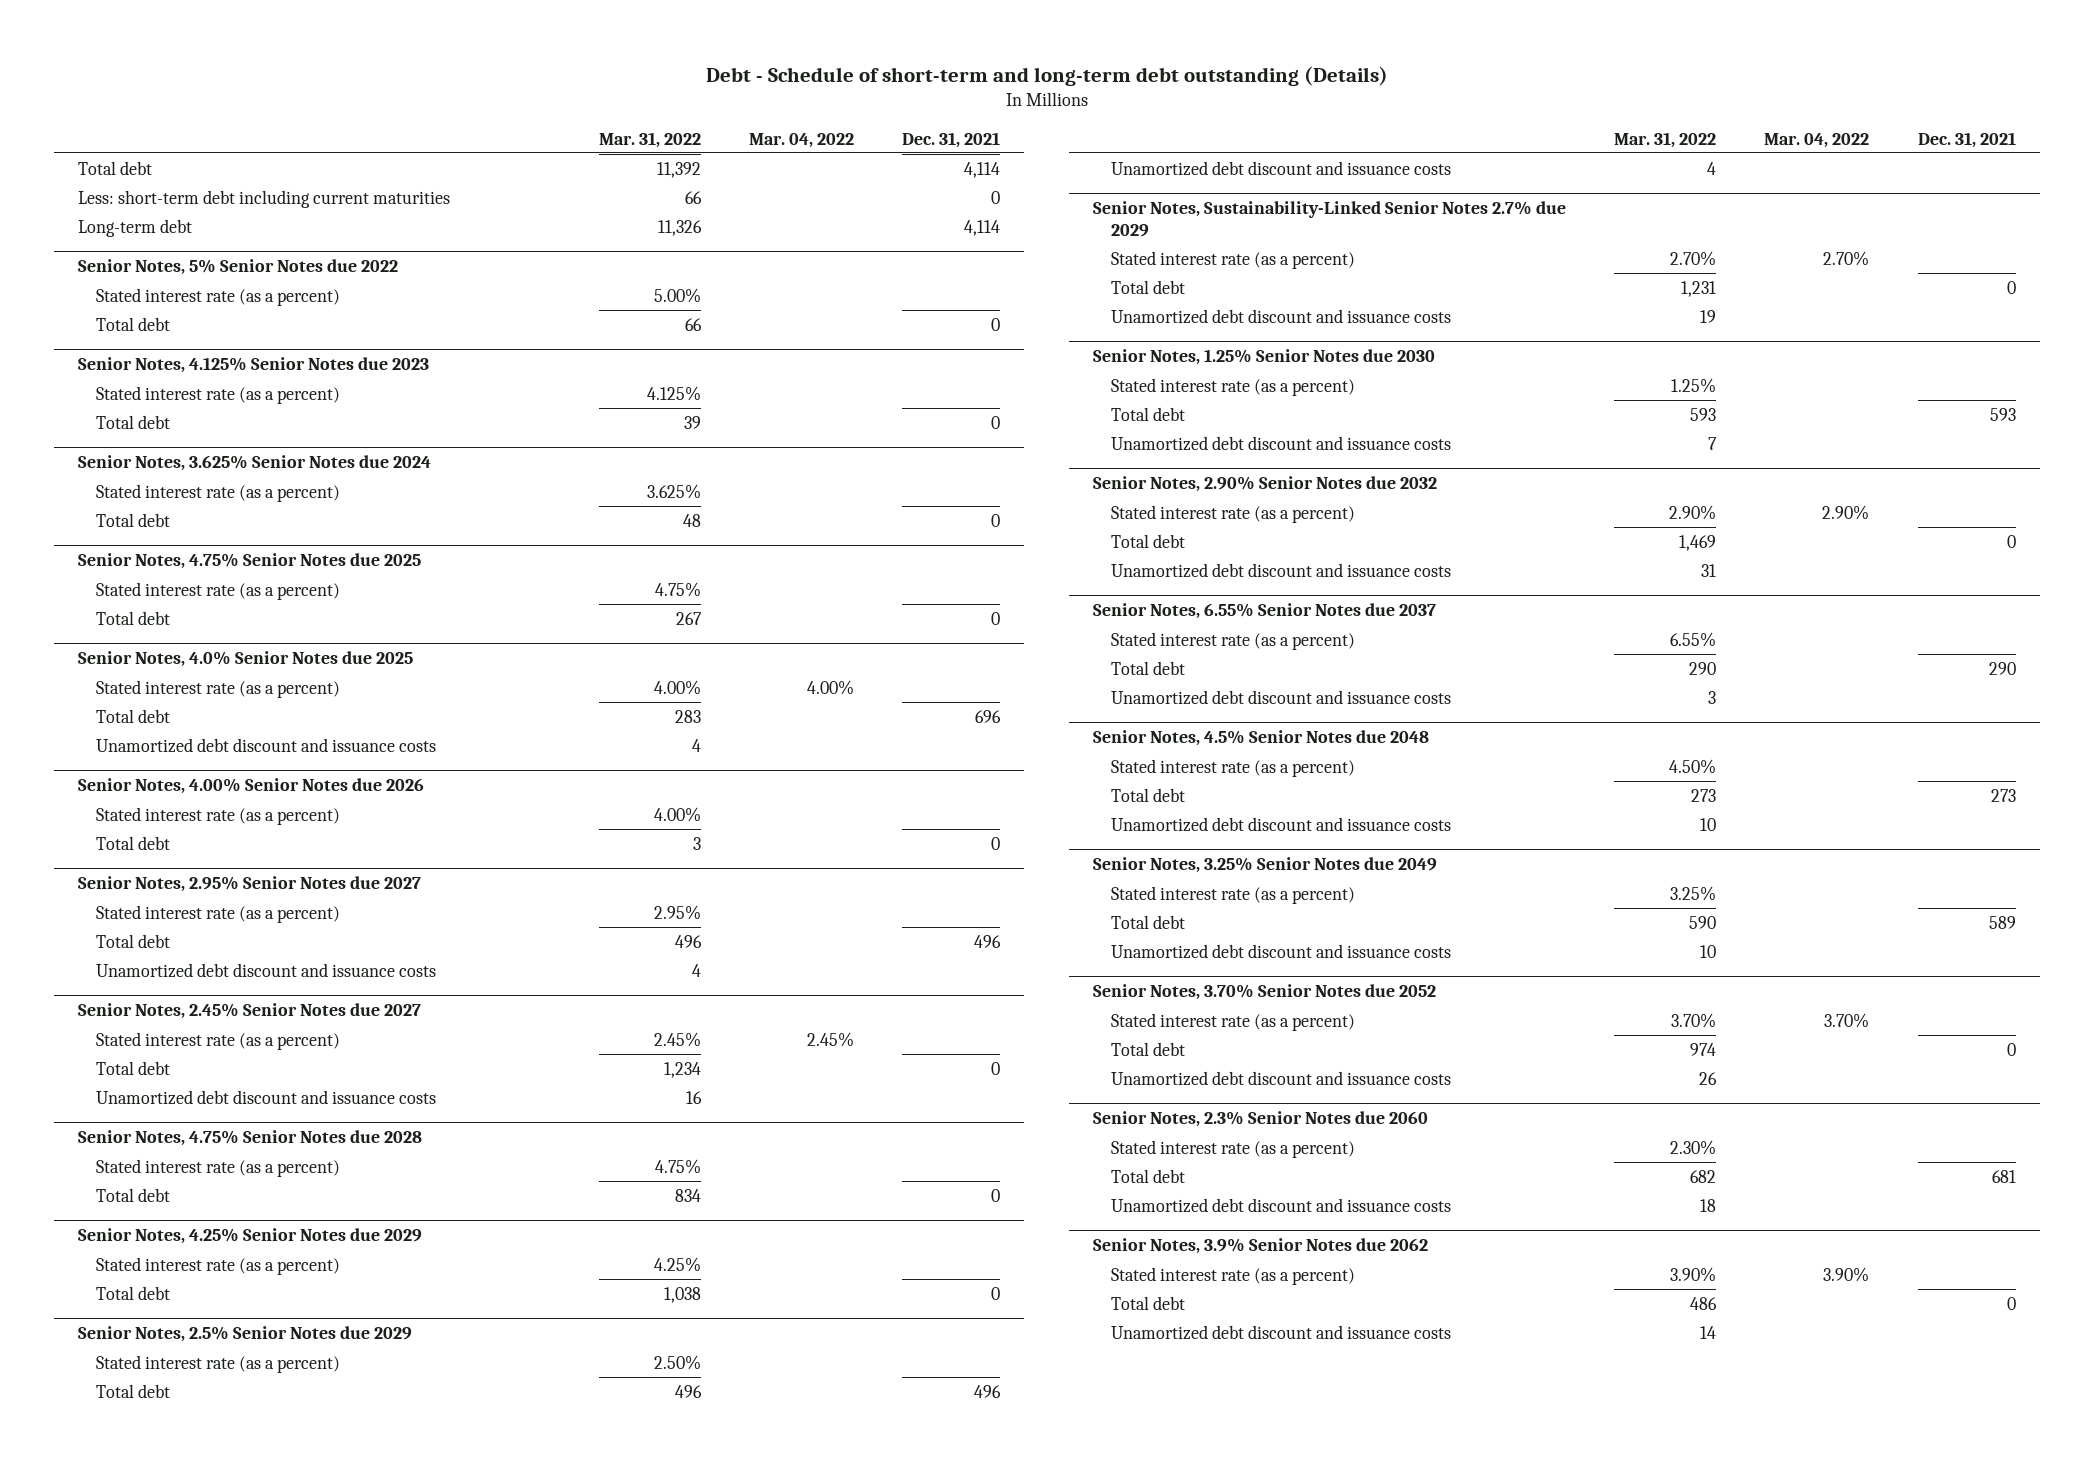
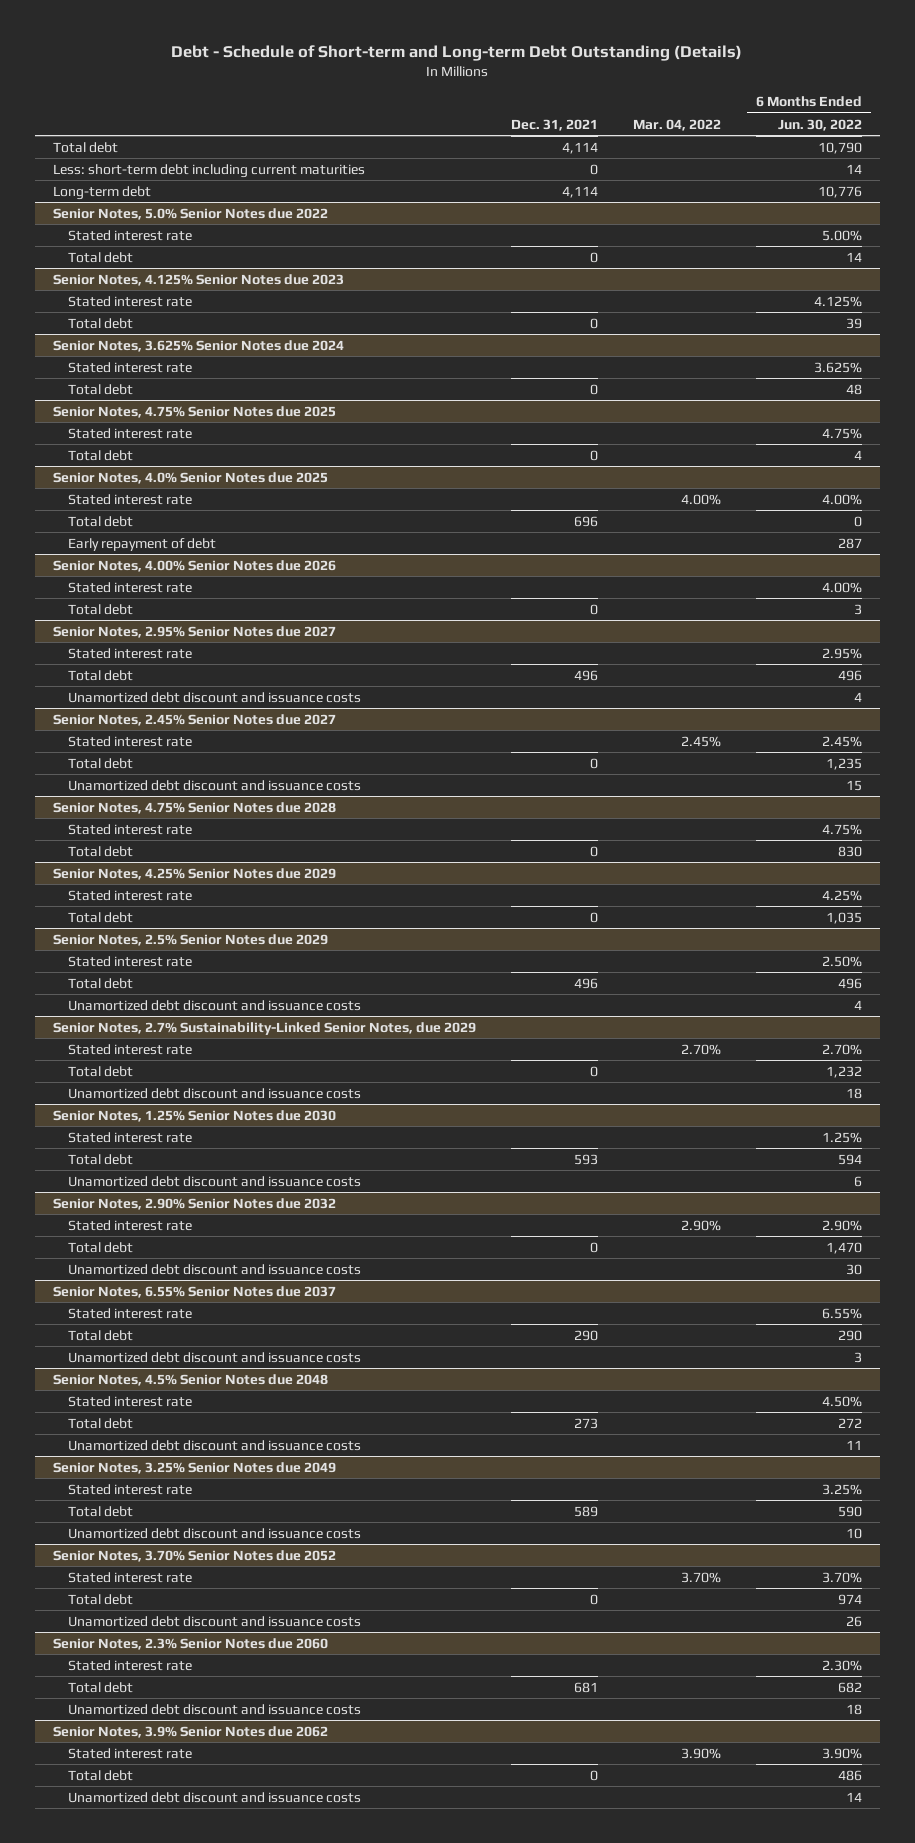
- Debt - Schedule of short-term and long-term debt outstanding (Details)
+ Debt - Schedule of Short-term and Long-term Debt Outstanding (Details)
- | Mar. 31, 2022 | Mar. 04, 2022 | Dec. 31, 2021
+ | Dec. 31, 2021 | Mar. 04, 2022 | 6 Months Ended Jun. 30, 2022
- Senior Notes, 5% Senior Notes due 2022
- Stated interest rate (as a percent) | 5.00% | |
+ Senior Notes, 5.0% Senior Notes due 2022
+ Stated interest rate | | | 5.00%
@ Senior Notes, 4.125% Senior Notes due 2023
- Stated interest rate (as a percent) | 4.125% | |
+ Stated interest rate | | | 4.125%
@ Senior Notes, 3.625% Senior Notes due 2024
- Stated interest rate (as a percent) | 3.625% | |
+ Stated interest rate | | | 3.625%
@ Senior Notes, 4.75% Senior Notes due 2025
- Stated interest rate (as a percent) | 4.75% | |
+ Stated interest rate | | | 4.75%
@ Senior Notes, 4.0% Senior Notes due 2025
- Stated interest rate (as a percent) | 4.00% | 4.00% |
+ Stated interest rate | | 4.00% | 4.00%
- Unamortized debt discount and issuance costs | 4 | |
+ Early repayment of debt | | | 287
@ Senior Notes, 4.00% Senior Notes due 2026
- Stated interest rate (as a percent) | 4.00% | |
+ Stated interest rate | | | 4.00%
@ Senior Notes, 2.95% Senior Notes due 2027
- Stated interest rate (as a percent) | 2.95% | |
+ Stated interest rate | | | 2.95%
@ Senior Notes, 2.45% Senior Notes due 2027
- Stated interest rate (as a percent) | 2.45% | 2.45% |
+ Stated interest rate | | 2.45% | 2.45%
@ Senior Notes, 4.75% Senior Notes due 2028
- Stated interest rate (as a percent) | 4.75% | |
+ Stated interest rate | | | 4.75%
@ Senior Notes, 4.25% Senior Notes due 2029
- Stated interest rate (as a percent) | 4.25% | |
+ Stated interest rate | | | 4.25%
@ Senior Notes, 2.5% Senior Notes due 2029
- Stated interest rate (as a percent) | 2.50% | |
+ Stated interest rate | | | 2.50%
- Senior Notes, Sustainability-Linked Senior Notes 2.7% due 2029
- Stated interest rate (as a percent) | 2.70% | 2.70% |
+ Senior Notes, 2.7% Sustainability-Linked Senior Notes, due 2029
+ Stated interest rate | | 2.70% | 2.70%
@ Senior Notes, 1.25% Senior Notes due 2030
- Stated interest rate (as a percent) | 1.25% | |
+ Stated interest rate | | | 1.25%
@ Senior Notes, 2.90% Senior Notes due 2032
- Stated interest rate (as a percent) | 2.90% | 2.90% |
+ Stated interest rate | | 2.90% | 2.90%
@ Senior Notes, 6.55% Senior Notes due 2037
- Stated interest rate (as a percent) | 6.55% | |
+ Stated interest rate | | | 6.55%
@ Senior Notes, 4.5% Senior Notes due 2048
- Stated interest rate (as a percent) | 4.50% | |
+ Stated interest rate | | | 4.50%
@ Senior Notes, 3.25% Senior Notes due 2049
- Stated interest rate (as a percent) | 3.25% | |
+ Stated interest rate | | | 3.25%
@ Senior Notes, 3.70% Senior Notes due 2052
- Stated interest rate (as a percent) | 3.70% | 3.70% |
+ Stated interest rate | | 3.70% | 3.70%
@ Senior Notes, 2.3% Senior Notes due 2060
- Stated interest rate (as a percent) | 2.30% | |
+ Stated interest rate | | | 2.30%
@ Senior Notes, 3.9% Senior Notes due 2062
- Stated interest rate (as a percent) | 3.90% | 3.90% |
+ Stated interest rate | | 3.90% | 3.90%

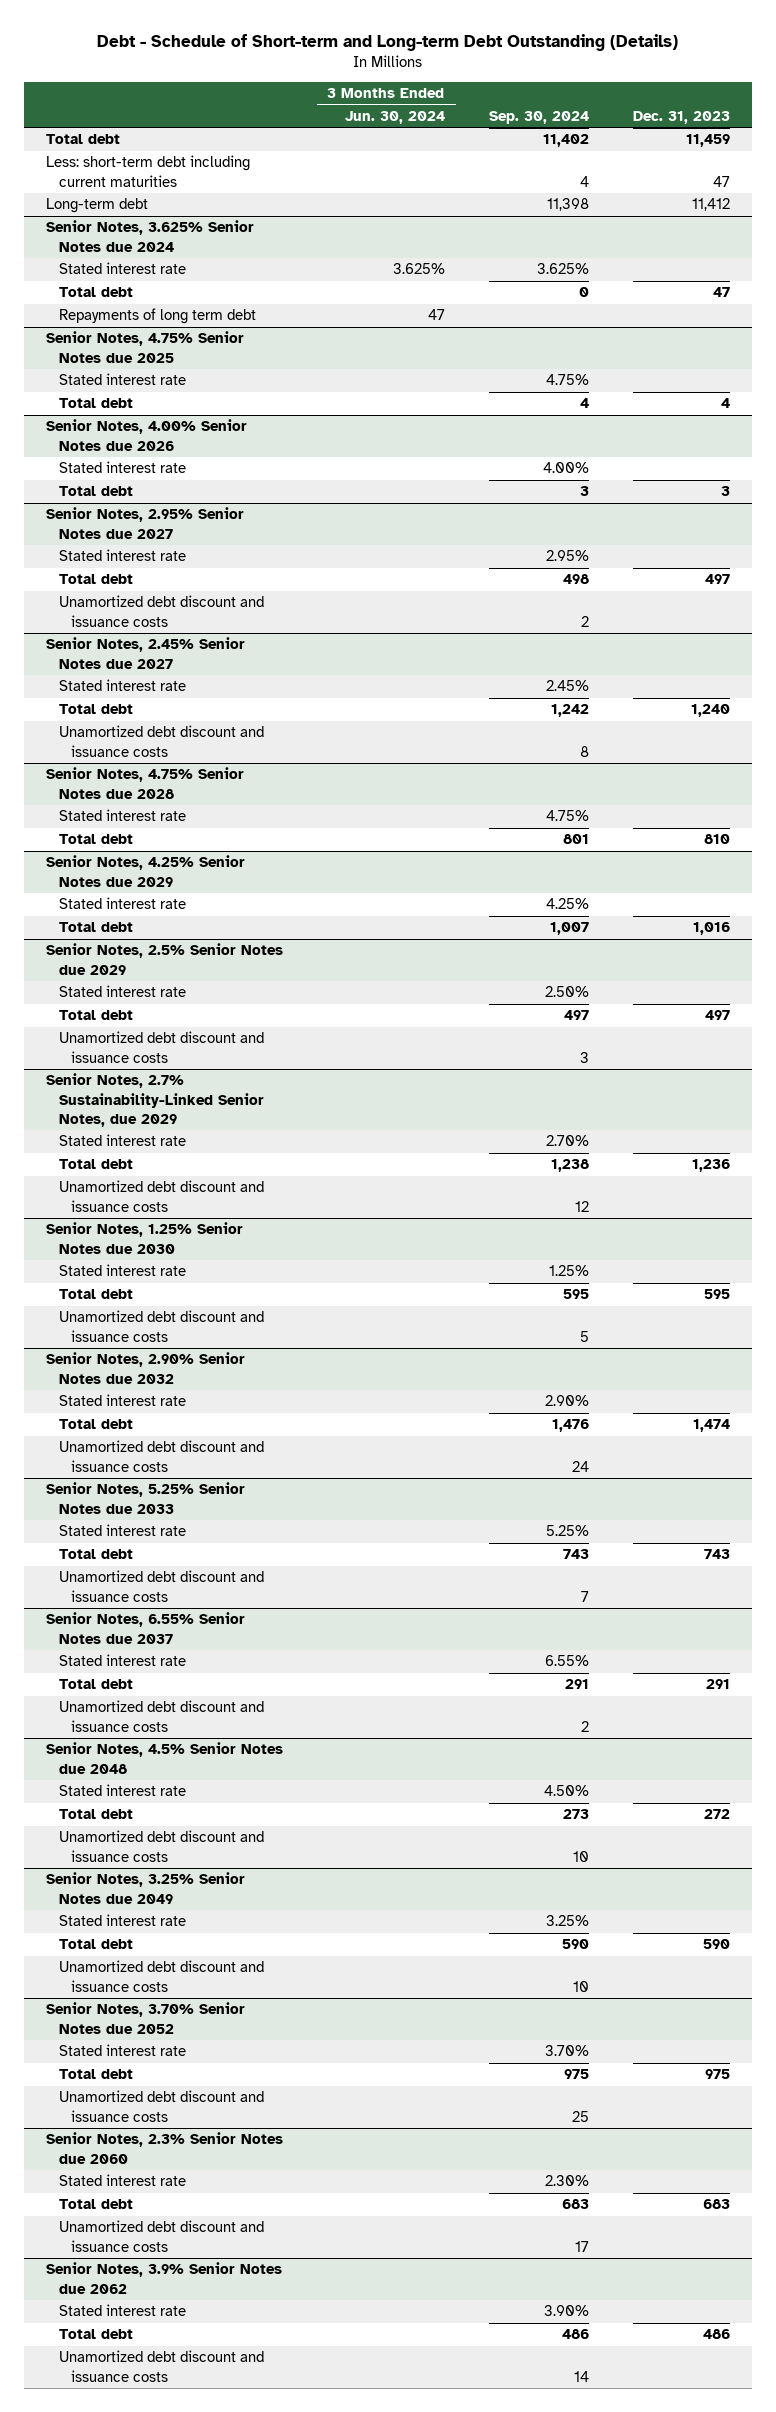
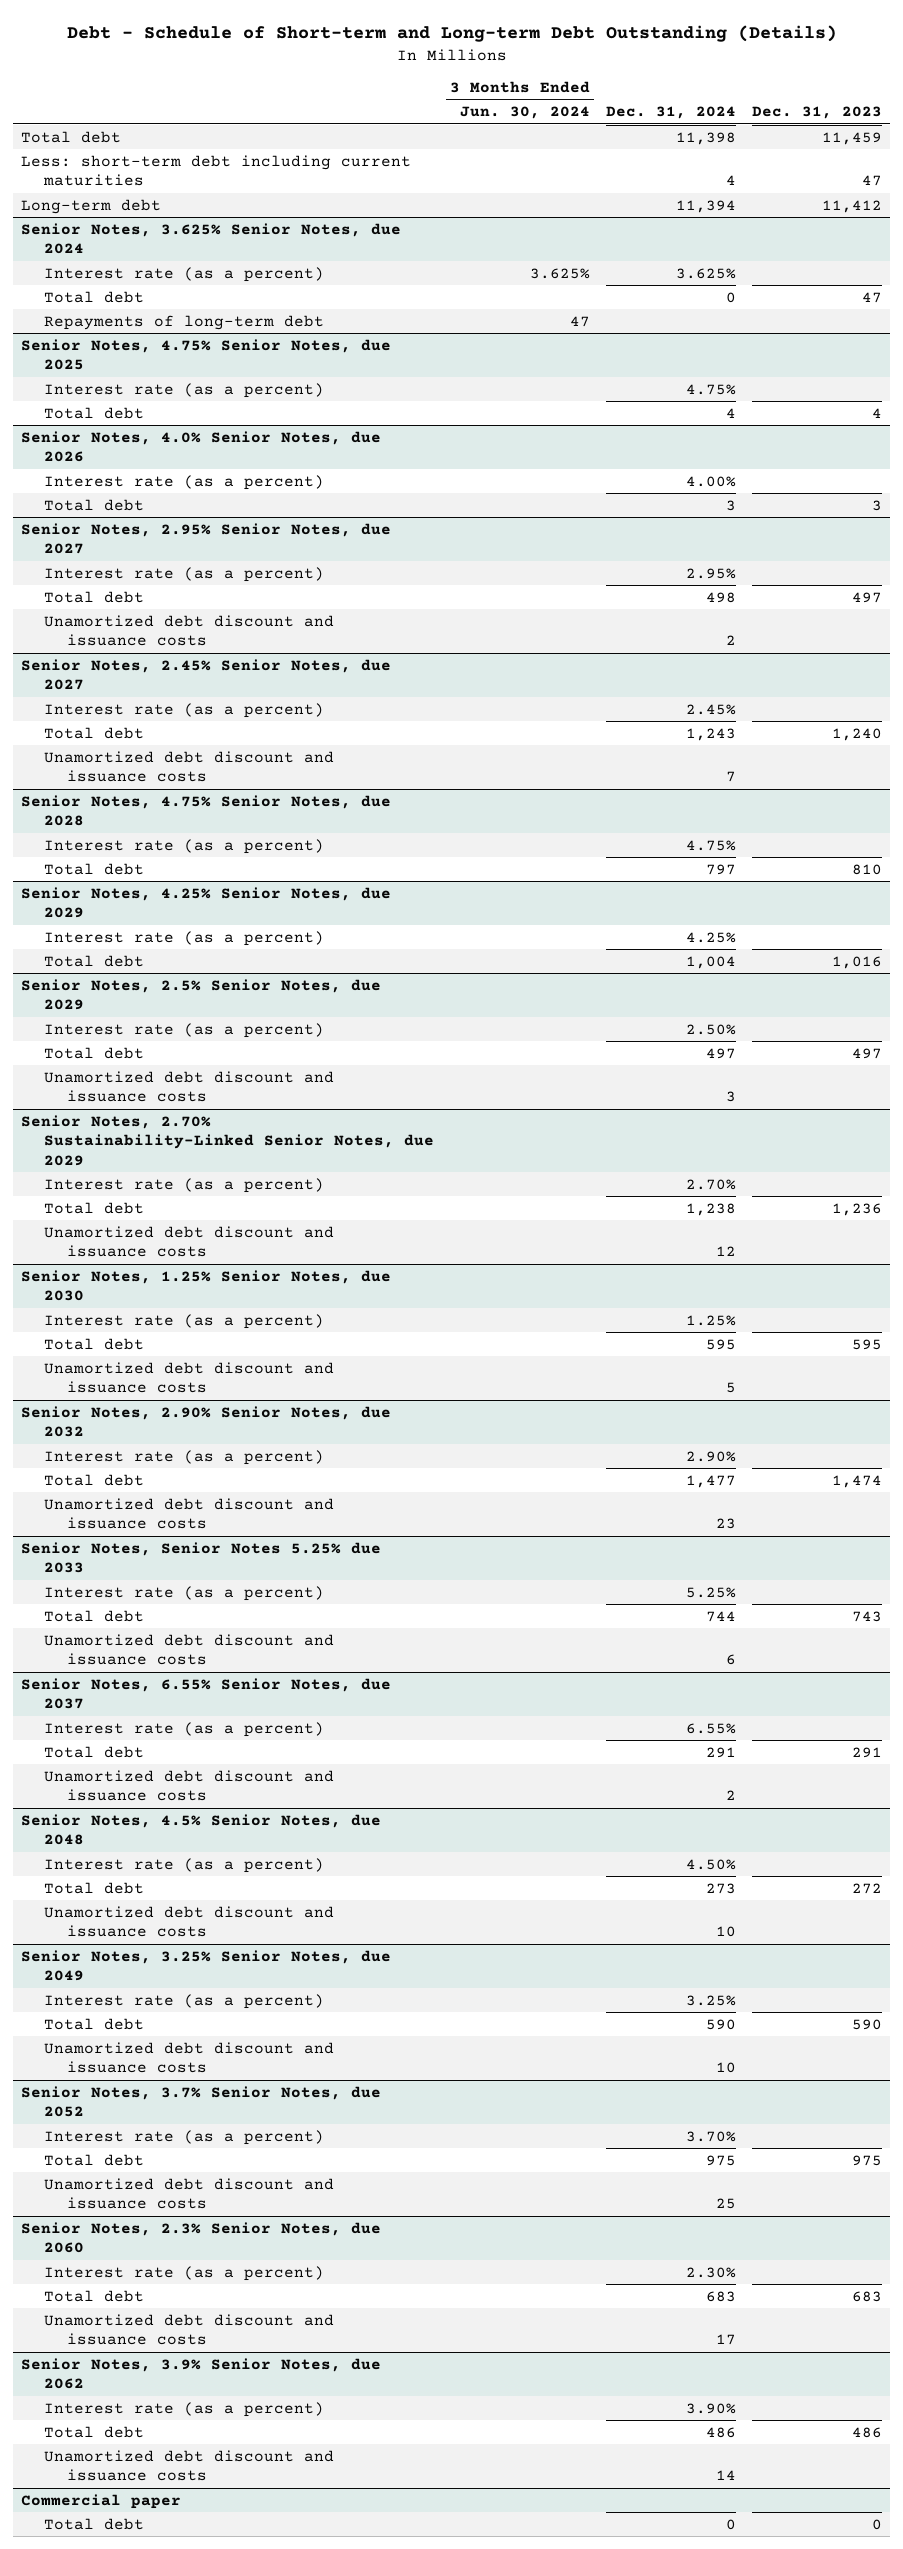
- | 3 Months Ended Jun. 30, 2024 | Sep. 30, 2024 | Dec. 31, 2023
+ | 3 Months Ended Jun. 30, 2024 | Dec. 31, 2024 | Dec. 31, 2023
- Senior Notes, 3.625% Senior Notes due 2024
- Stated interest rate | 3.625% | 3.625% |
+ Senior Notes, 3.625% Senior Notes, due 2024
+ Interest rate (as a percent) | 3.625% | 3.625% |
- Repayments of long term debt | 47 | |
- Senior Notes, 4.75% Senior Notes due 2025
- Stated interest rate | | 4.75% |
+ Repayments of long-term debt | 47 | |
+ Senior Notes, 4.75% Senior Notes, due 2025
+ Interest rate (as a percent) | | 4.75% |
- Senior Notes, 4.00% Senior Notes due 2026
- Stated interest rate | | 4.00% |
+ Senior Notes, 4.0% Senior Notes, due 2026
+ Interest rate (as a percent) | | 4.00% |
- Senior Notes, 2.95% Senior Notes due 2027
- Stated interest rate | | 2.95% |
+ Senior Notes, 2.95% Senior Notes, due 2027
+ Interest rate (as a percent) | | 2.95% |
- Senior Notes, 2.45% Senior Notes due 2027
- Stated interest rate | | 2.45% |
+ Senior Notes, 2.45% Senior Notes, due 2027
+ Interest rate (as a percent) | | 2.45% |
- Senior Notes, 4.75% Senior Notes due 2028
- Stated interest rate | | 4.75% |
+ Senior Notes, 4.75% Senior Notes, due 2028
+ Interest rate (as a percent) | | 4.75% |
- Senior Notes, 4.25% Senior Notes due 2029
- Stated interest rate | | 4.25% |
+ Senior Notes, 4.25% Senior Notes, due 2029
+ Interest rate (as a percent) | | 4.25% |
- Senior Notes, 2.5% Senior Notes due 2029
- Stated interest rate | | 2.50% |
+ Senior Notes, 2.5% Senior Notes, due 2029
+ Interest rate (as a percent) | | 2.50% |
- Senior Notes, 2.7% Sustainability-Linked Senior Notes, due 2029
- Stated interest rate | | 2.70% |
+ Senior Notes, 2.70% Sustainability-Linked Senior Notes, due 2029
+ Interest rate (as a percent) | | 2.70% |
- Senior Notes, 1.25% Senior Notes due 2030
- Stated interest rate | | 1.25% |
+ Senior Notes, 1.25% Senior Notes, due 2030
+ Interest rate (as a percent) | | 1.25% |
- Senior Notes, 2.90% Senior Notes due 2032
- Stated interest rate | | 2.90% |
+ Senior Notes, 2.90% Senior Notes, due 2032
+ Interest rate (as a percent) | | 2.90% |
- Senior Notes, 5.25% Senior Notes due 2033
- Stated interest rate | | 5.25% |
+ Senior Notes, Senior Notes 5.25% due 2033
+ Interest rate (as a percent) | | 5.25% |
- Senior Notes, 6.55% Senior Notes due 2037
- Stated interest rate | | 6.55% |
+ Senior Notes, 6.55% Senior Notes, due 2037
+ Interest rate (as a percent) | | 6.55% |
- Senior Notes, 4.5% Senior Notes due 2048
- Stated interest rate | | 4.50% |
+ Senior Notes, 4.5% Senior Notes, due 2048
+ Interest rate (as a percent) | | 4.50% |
- Senior Notes, 3.25% Senior Notes due 2049
- Stated interest rate | | 3.25% |
+ Senior Notes, 3.25% Senior Notes, due 2049
+ Interest rate (as a percent) | | 3.25% |
- Senior Notes, 3.70% Senior Notes due 2052
- Stated interest rate | | 3.70% |
+ Senior Notes, 3.7% Senior Notes, due 2052
+ Interest rate (as a percent) | | 3.70% |
- Senior Notes, 2.3% Senior Notes due 2060
- Stated interest rate | | 2.30% |
+ Senior Notes, 2.3% Senior Notes, due 2060
+ Interest rate (as a percent) | | 2.30% |
- Senior Notes, 3.9% Senior Notes due 2062
- Stated interest rate | | 3.90% |
+ Senior Notes, 3.9% Senior Notes, due 2062
+ Interest rate (as a percent) | | 3.90% |
+ Commercial paper
+ Total debt | | 0 | 0

